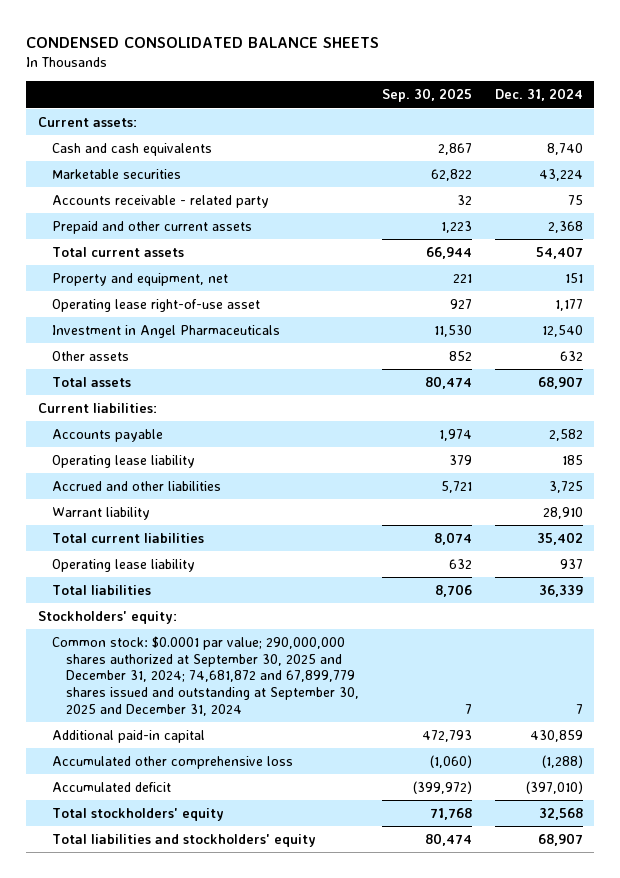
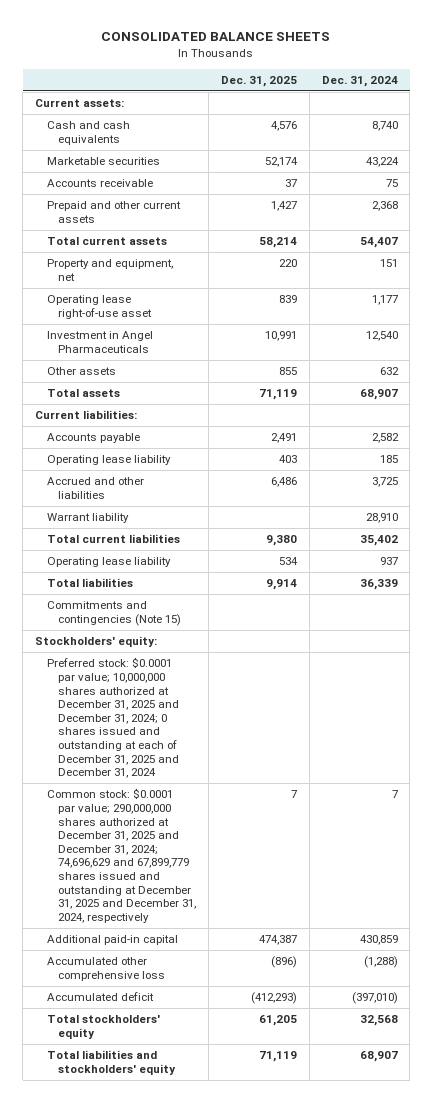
- CONDENSED CONSOLIDATED BALANCE SHEETS
+ CONSOLIDATED BALANCE SHEETS
- | Sep. 30, 2025 | Dec. 31, 2024
+ | Dec. 31, 2025 | Dec. 31, 2024
- Accounts receivable - related party | 32 | 75
+ Accounts receivable | 37 | 75
+ Commitments and contingencies (Note 15)
- Common stock: $0.0001 par value; 290,000,000 shares authorized at September 30, 2025 and December 31, 2024; 74,681,872 and 67,899,779 shares issued and outstanding at September 30, 2025 and December 31, 2024 | 7 | 7
+ Preferred stock: $0.0001 par value; 10,000,000 shares authorized at December 31, 2025 and December 31, 2024; 0 shares issued and outstanding at each of December 31, 2025 and December 31, 2024
+ Common stock: $0.0001 par value; 290,000,000 shares authorized at December 31, 2025 and December 31, 2024; 74,696,629 and 67,899,779 shares issued and outstanding at December 31, 2025 and December 31, 2024, respectively | 7 | 7

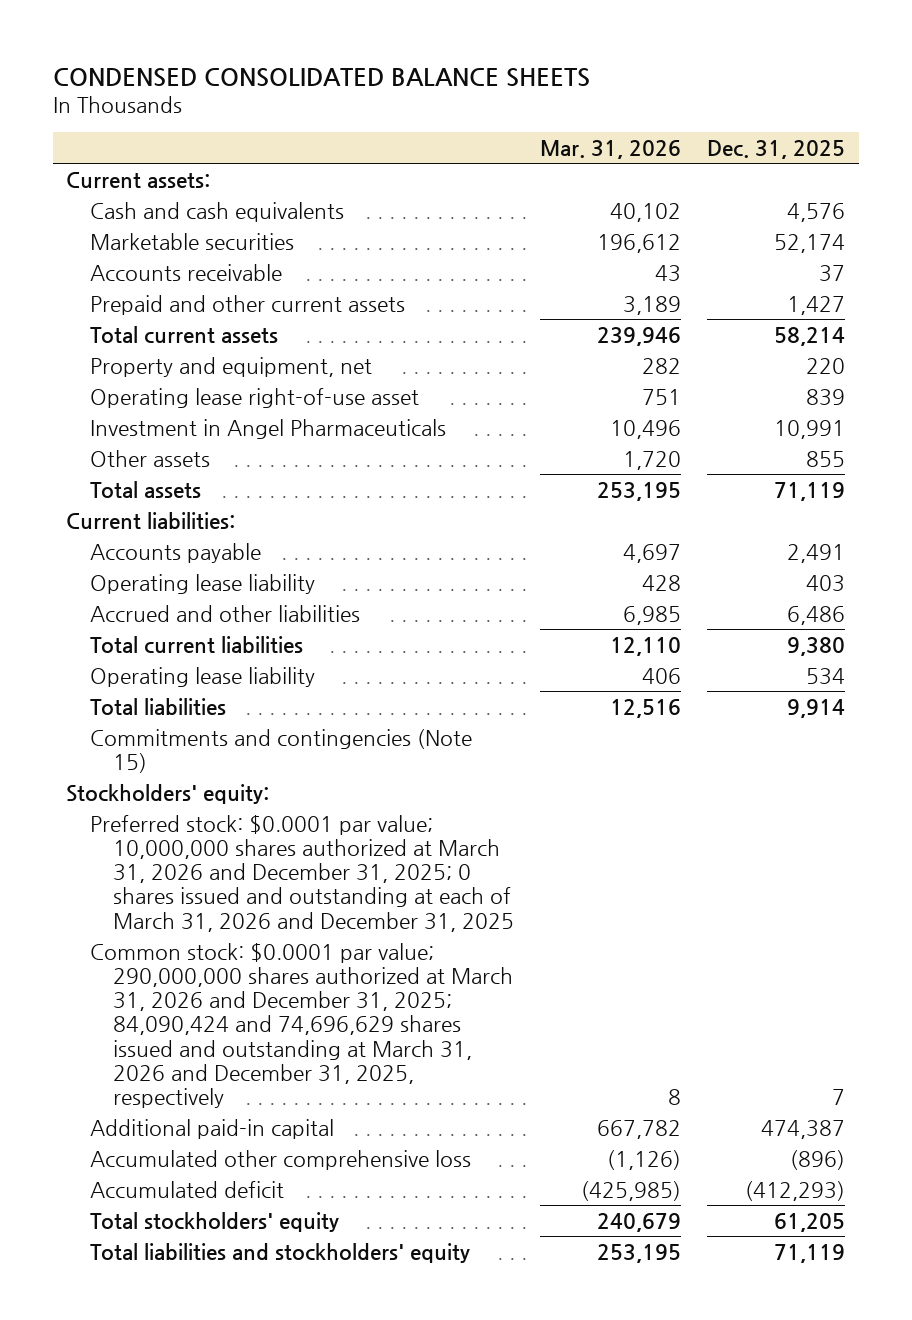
- CONSOLIDATED BALANCE SHEETS
+ CONDENSED CONSOLIDATED BALANCE SHEETS
- | Dec. 31, 2025 | Dec. 31, 2024
+ | Mar. 31, 2026 | Dec. 31, 2025
- Warrant liability | | 28,910
- Preferred stock: $0.0001 par value; 10,000,000 shares authorized at December 31, 2025 and December 31, 2024; 0 shares issued and outstanding at each of December 31, 2025 and December 31, 2024
- Common stock: $0.0001 par value; 290,000,000 shares authorized at December 31, 2025 and December 31, 2024; 74,696,629 and 67,899,779 shares issued and outstanding at December 31, 2025 and December 31, 2024, respectively | 7 | 7
+ Preferred stock: $0.0001 par value; 10,000,000 shares authorized at March 31, 2026 and December 31, 2025; 0 shares issued and outstanding at each of March 31, 2026 and December 31, 2025
+ Common stock: $0.0001 par value; 290,000,000 shares authorized at March 31, 2026 and December 31, 2025; 84,090,424 and 74,696,629 shares issued and outstanding at March 31, 2026 and December 31, 2025, respectively | 8 | 7

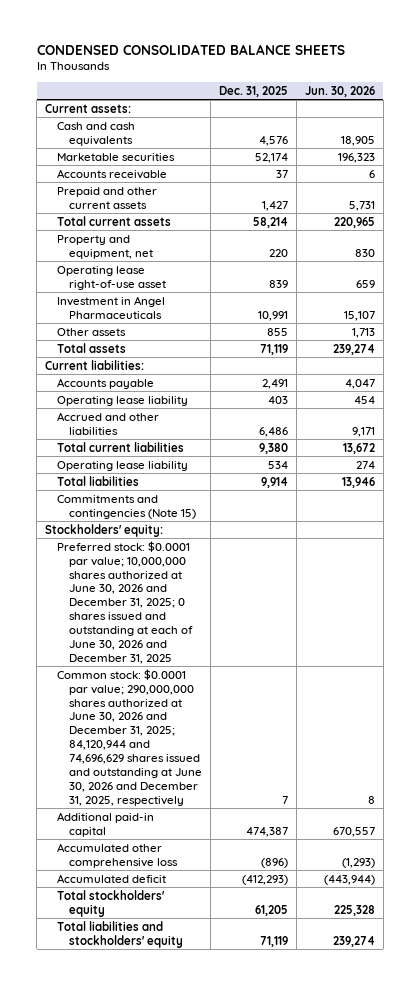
- | Mar. 31, 2026 | Dec. 31, 2025
+ | Dec. 31, 2025 | Jun. 30, 2026
- Preferred stock: $0.0001 par value; 10,000,000 shares authorized at March 31, 2026 and December 31, 2025; 0 shares issued and outstanding at each of March 31, 2026 and December 31, 2025
- Common stock: $0.0001 par value; 290,000,000 shares authorized at March 31, 2026 and December 31, 2025; 84,090,424 and 74,696,629 shares issued and outstanding at March 31, 2026 and December 31, 2025, respectively | 8 | 7
+ Preferred stock: $0.0001 par value; 10,000,000 shares authorized at June 30, 2026 and December 31, 2025; 0 shares issued and outstanding at each of June 30, 2026 and December 31, 2025
+ Common stock: $0.0001 par value; 290,000,000 shares authorized at June 30, 2026 and December 31, 2025; 84,120,944 and 74,696,629 shares issued and outstanding at June 30, 2026 and December 31, 2025, respectively | 7 | 8

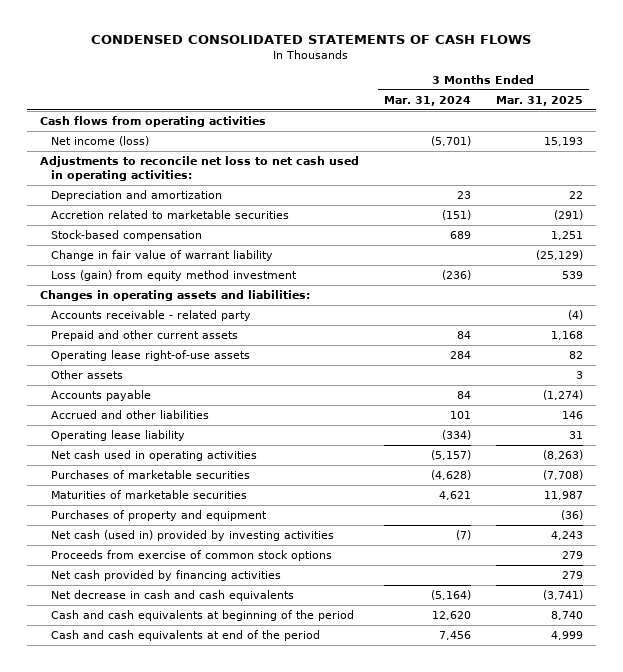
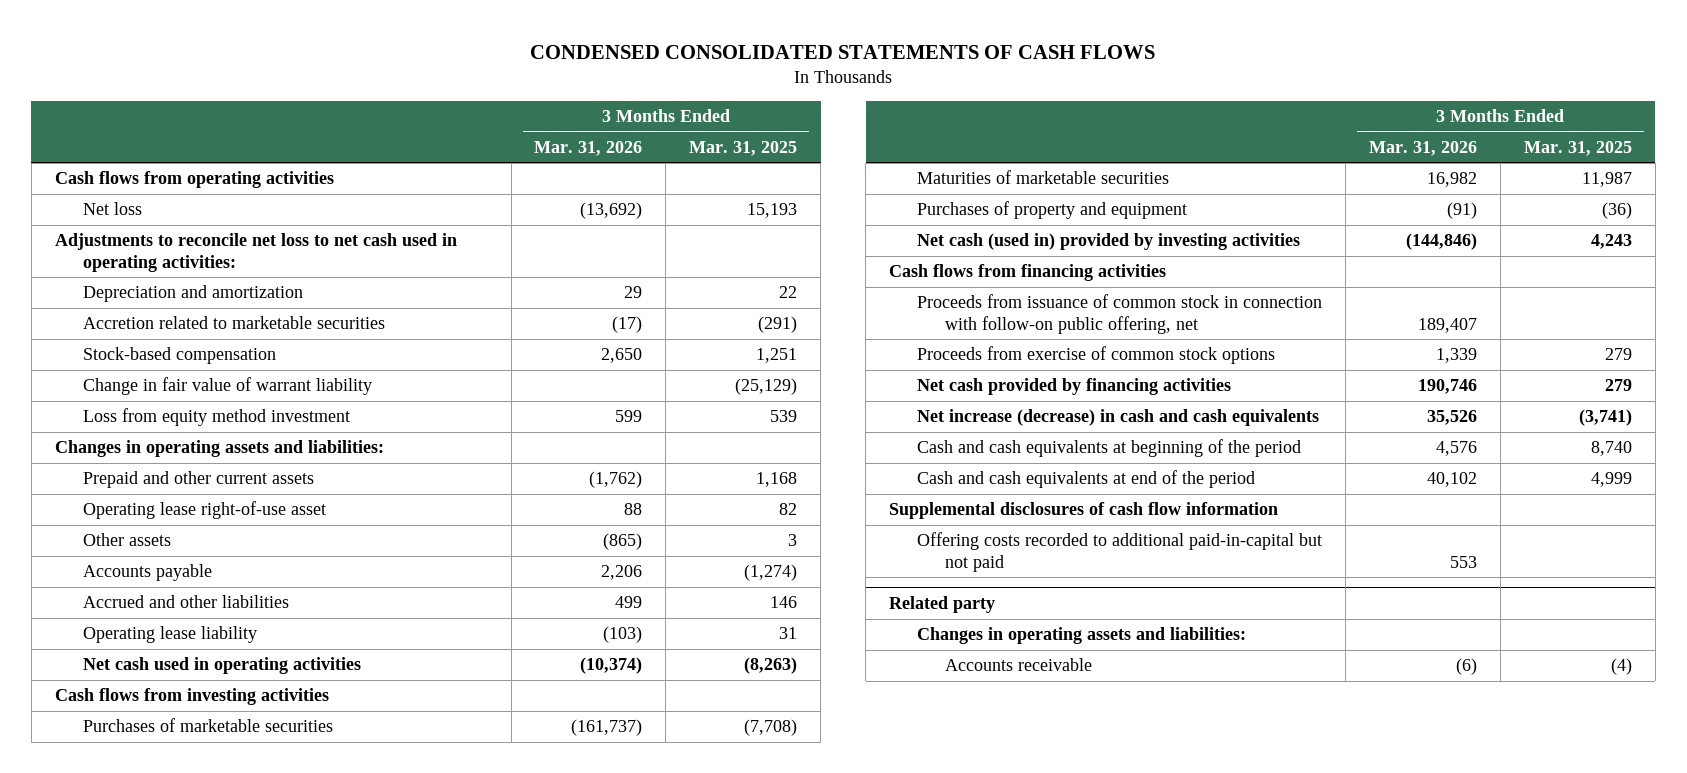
- | 3 Months Ended Mar. 31, 2024 | 3 Months Ended Mar. 31, 2025
+ | 3 Months Ended Mar. 31, 2026 | 3 Months Ended Mar. 31, 2025
- Net income (loss) | (5,701) | 15,193
+ Net loss | (13,692) | 15,193
- Loss (gain) from equity method investment | (236) | 539
+ Loss from equity method investment | 599 | 539
- Accounts receivable - related party | | (4)
- Operating lease right-of-use assets | 284 | 82
+ Operating lease right-of-use asset | 88 | 82
+ Cash flows from investing activities
+ Cash flows from financing activities
+ Proceeds from issuance of common stock in connection with follow-on public offering, net | 189,407 |
- Net decrease in cash and cash equivalents | (5,164) | (3,741)
+ Net increase (decrease) in cash and cash equivalents | 35,526 | (3,741)
+ Supplemental disclosures of cash flow information
+ Offering costs recorded to additional paid-in-capital but not paid | 553 |
+ Related party
+ Changes in operating assets and liabilities:
+ Accounts receivable | (6) | (4)

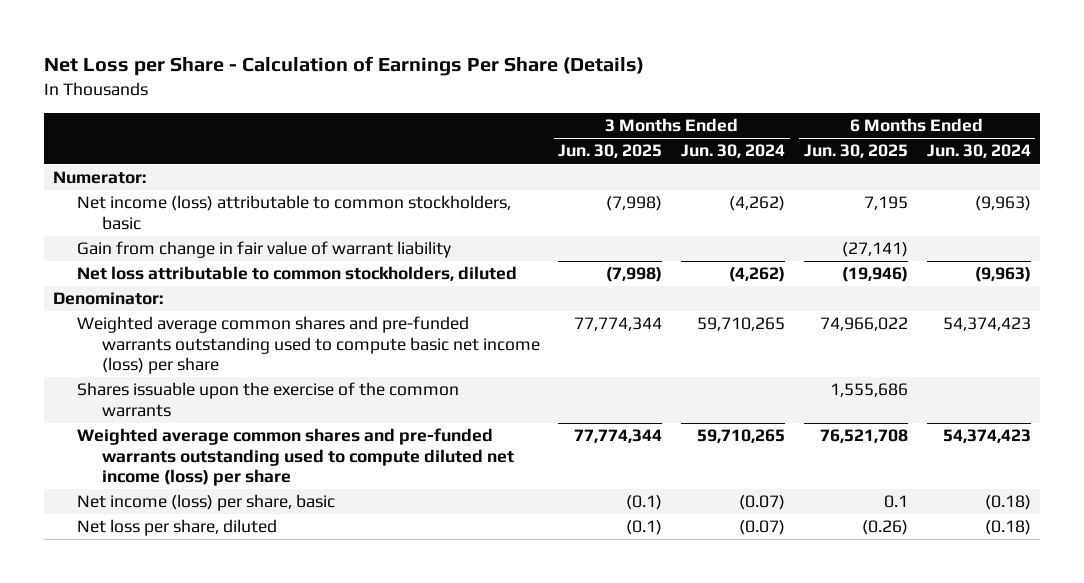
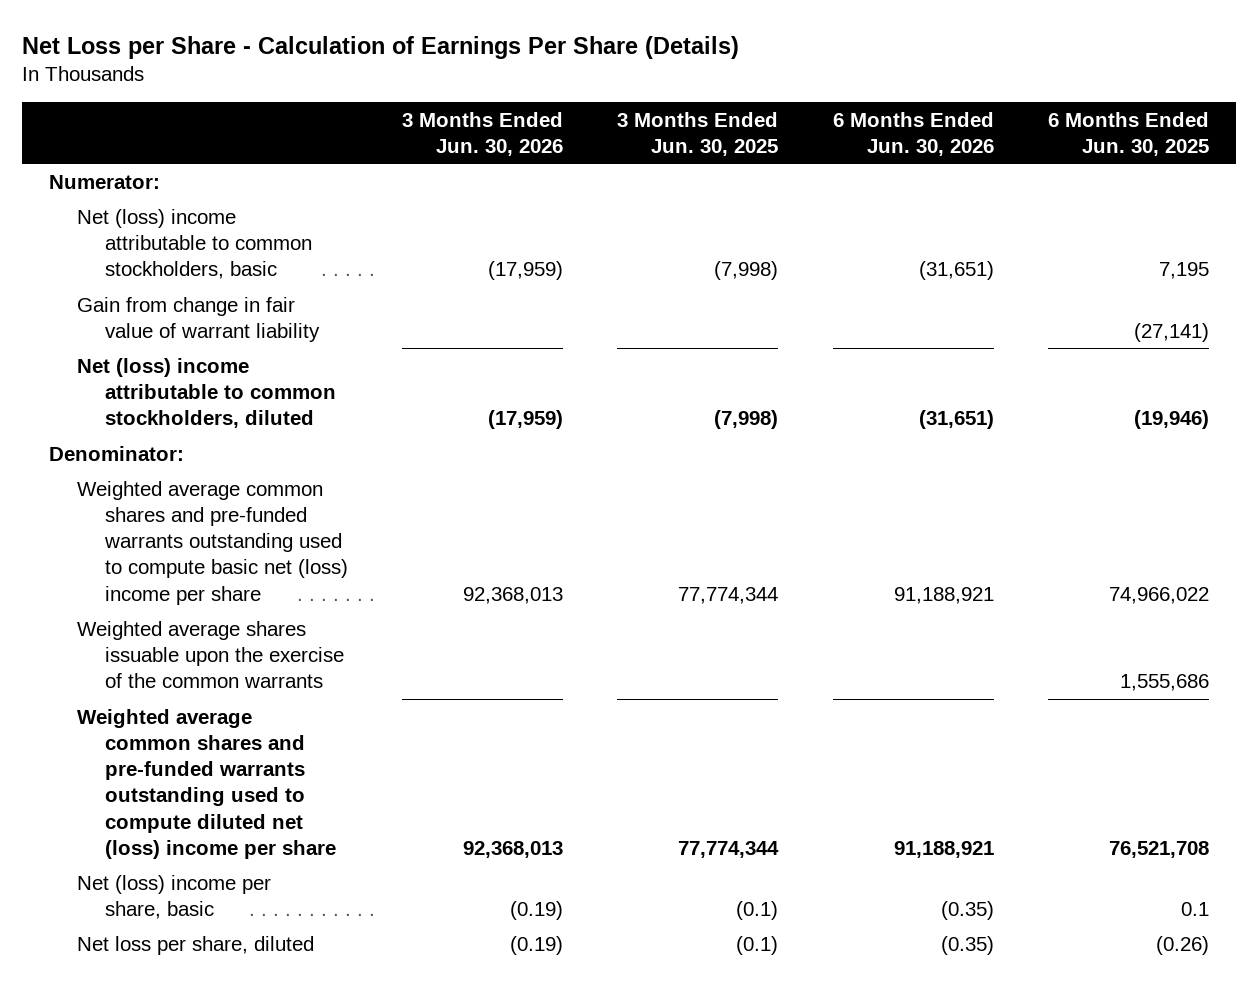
- | 3 Months Ended Jun. 30, 2025 | 3 Months Ended Jun. 30, 2024 | 6 Months Ended Jun. 30, 2025 | 6 Months Ended Jun. 30, 2024
+ | 3 Months Ended Jun. 30, 2026 | 3 Months Ended Jun. 30, 2025 | 6 Months Ended Jun. 30, 2026 | 6 Months Ended Jun. 30, 2025
- Net income (loss) attributable to common stockholders, basic | (7,998) | (4,262) | 7,195 | (9,963)
+ Net (loss) income attributable to common stockholders, basic | (17,959) | (7,998) | (31,651) | 7,195
- Net loss attributable to common stockholders, diluted | (7,998) | (4,262) | (19,946) | (9,963)
+ Net (loss) income attributable to common stockholders, diluted | (17,959) | (7,998) | (31,651) | (19,946)
- Weighted average common shares and pre-funded warrants outstanding used to compute basic net income (loss) per share | 77,774,344 | 59,710,265 | 74,966,022 | 54,374,423
- Shares issuable upon the exercise of the common warrants | | | 1,555,686 |
- Weighted average common shares and pre-funded warrants outstanding used to compute diluted net income (loss) per share | 77,774,344 | 59,710,265 | 76,521,708 | 54,374,423
- Net income (loss) per share, basic | (0.1) | (0.07) | 0.1 | (0.18)
+ Weighted average common shares and pre-funded warrants outstanding used to compute basic net (loss) income per share | 92,368,013 | 77,774,344 | 91,188,921 | 74,966,022
+ Weighted average shares issuable upon the exercise of the common warrants | | | | 1,555,686
+ Weighted average common shares and pre-funded warrants outstanding used to compute diluted net (loss) income per share | 92,368,013 | 77,774,344 | 91,188,921 | 76,521,708
+ Net (loss) income per share, basic | (0.19) | (0.1) | (0.35) | 0.1

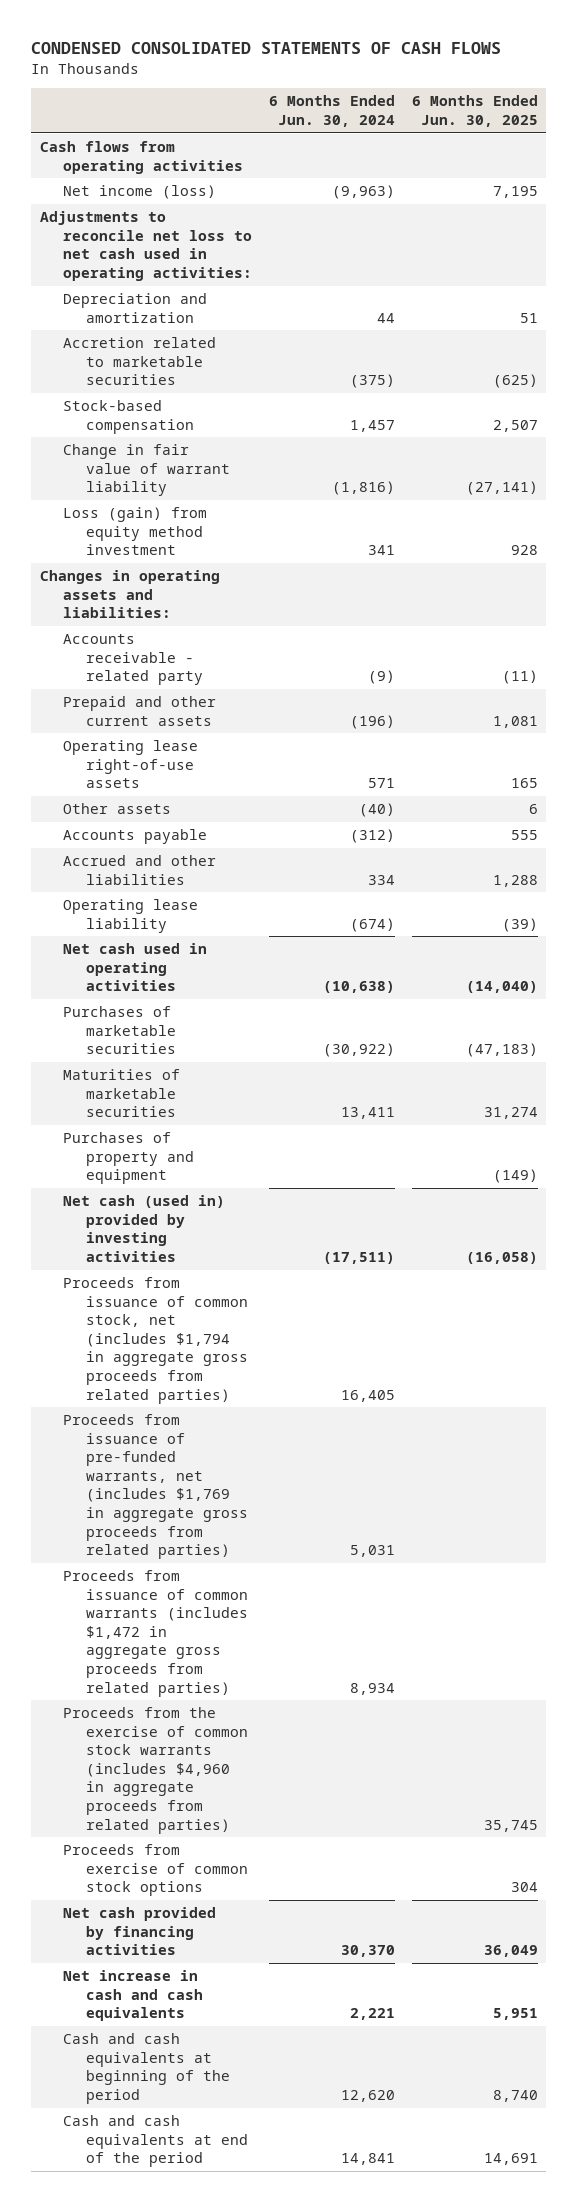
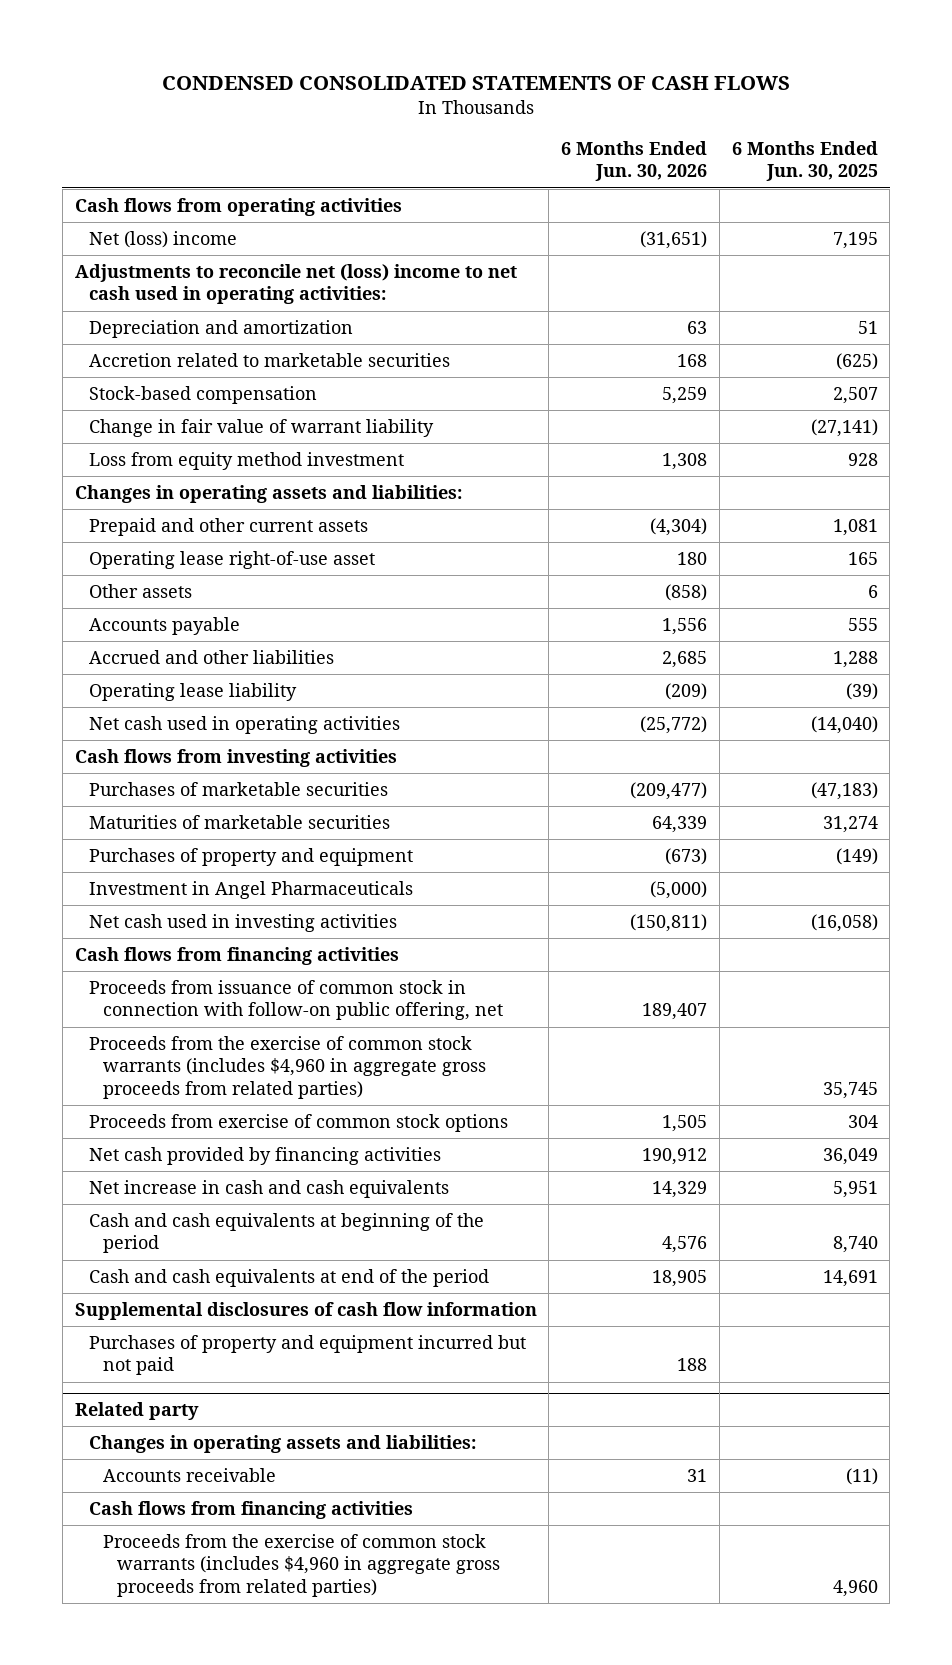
- | 6 Months Ended Jun. 30, 2024 | 6 Months Ended Jun. 30, 2025
+ | 6 Months Ended Jun. 30, 2026 | 6 Months Ended Jun. 30, 2025
- Net income (loss) | (9,963) | 7,195
- Adjustments to reconcile net loss to net cash used in operating activities:
+ Net (loss) income | (31,651) | 7,195
+ Adjustments to reconcile net (loss) income to net cash used in operating activities:
- Loss (gain) from equity method investment | 341 | 928
+ Loss from equity method investment | 1,308 | 928
- Accounts receivable - related party | (9) | (11)
- Operating lease right-of-use assets | 571 | 165
+ Operating lease right-of-use asset | 180 | 165
+ Cash flows from investing activities
- Net cash (used in) provided by investing activities | (17,511) | (16,058)
- Proceeds from issuance of common stock, net (includes $1,794 in aggregate gross proceeds from related parties) | 16,405 |
- Proceeds from issuance of pre-funded warrants, net (includes $1,769 in aggregate gross proceeds from related parties) | 5,031 |
- Proceeds from issuance of common warrants (includes $1,472 in aggregate gross proceeds from related parties) | 8,934 |
- Proceeds from the exercise of common stock warrants (includes $4,960 in aggregate proceeds from related parties) | | 35,745
+ Investment in Angel Pharmaceuticals | (5,000) |
+ Net cash used in investing activities | (150,811) | (16,058)
+ Cash flows from financing activities
+ Proceeds from issuance of common stock in connection with follow-on public offering, net | 189,407 |
+ Proceeds from the exercise of common stock warrants (includes $4,960 in aggregate gross proceeds from related parties) | | 35,745
+ Supplemental disclosures of cash flow information
+ Purchases of property and equipment incurred but not paid | 188 |
+ Related party
+ Changes in operating assets and liabilities:
+ Accounts receivable | 31 | (11)
+ Cash flows from financing activities
+ Proceeds from the exercise of common stock warrants (includes $4,960 in aggregate gross proceeds from related parties) | | 4,960

